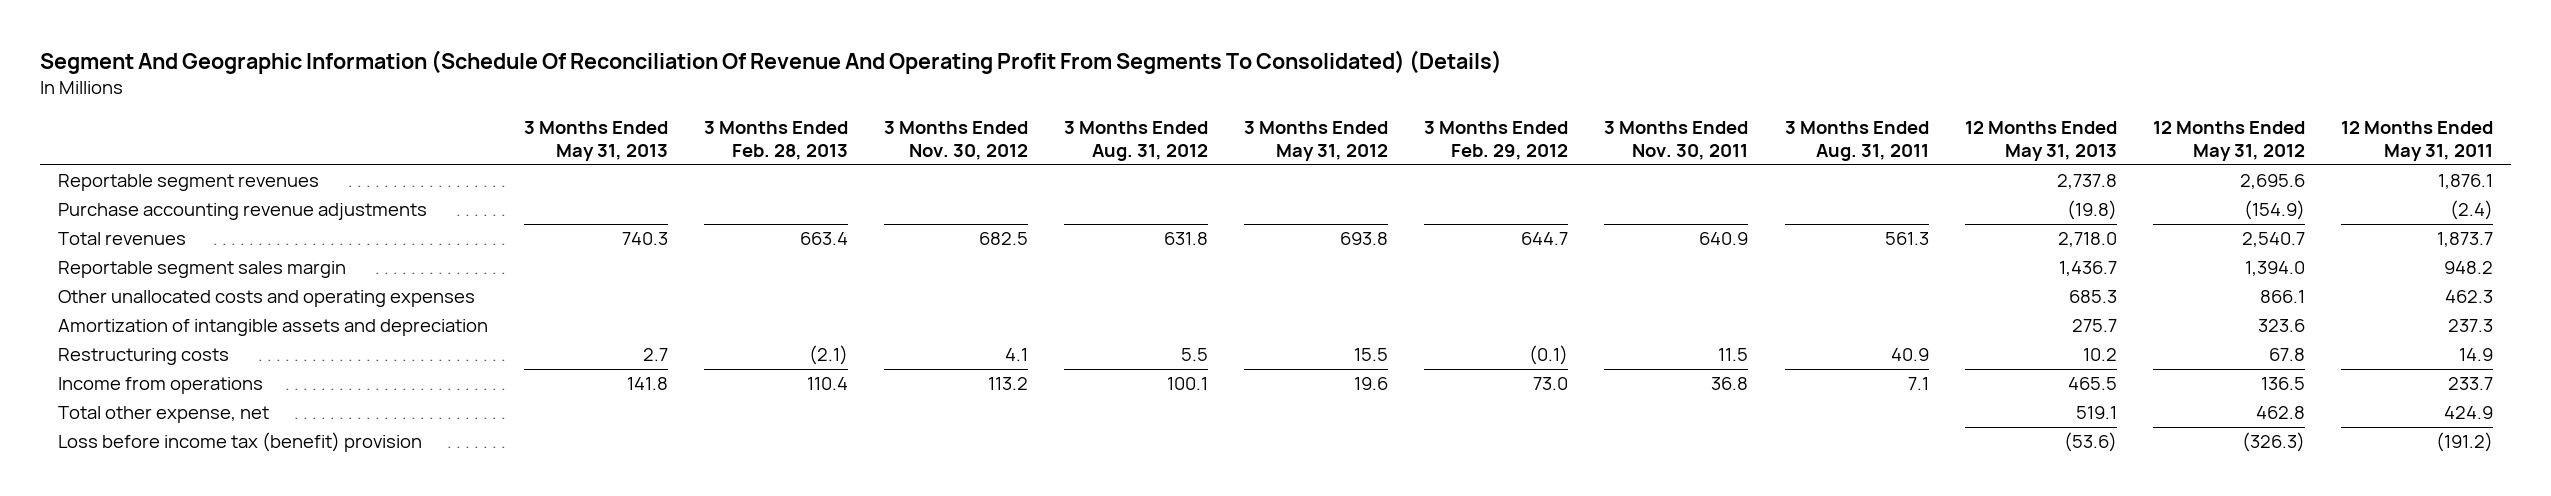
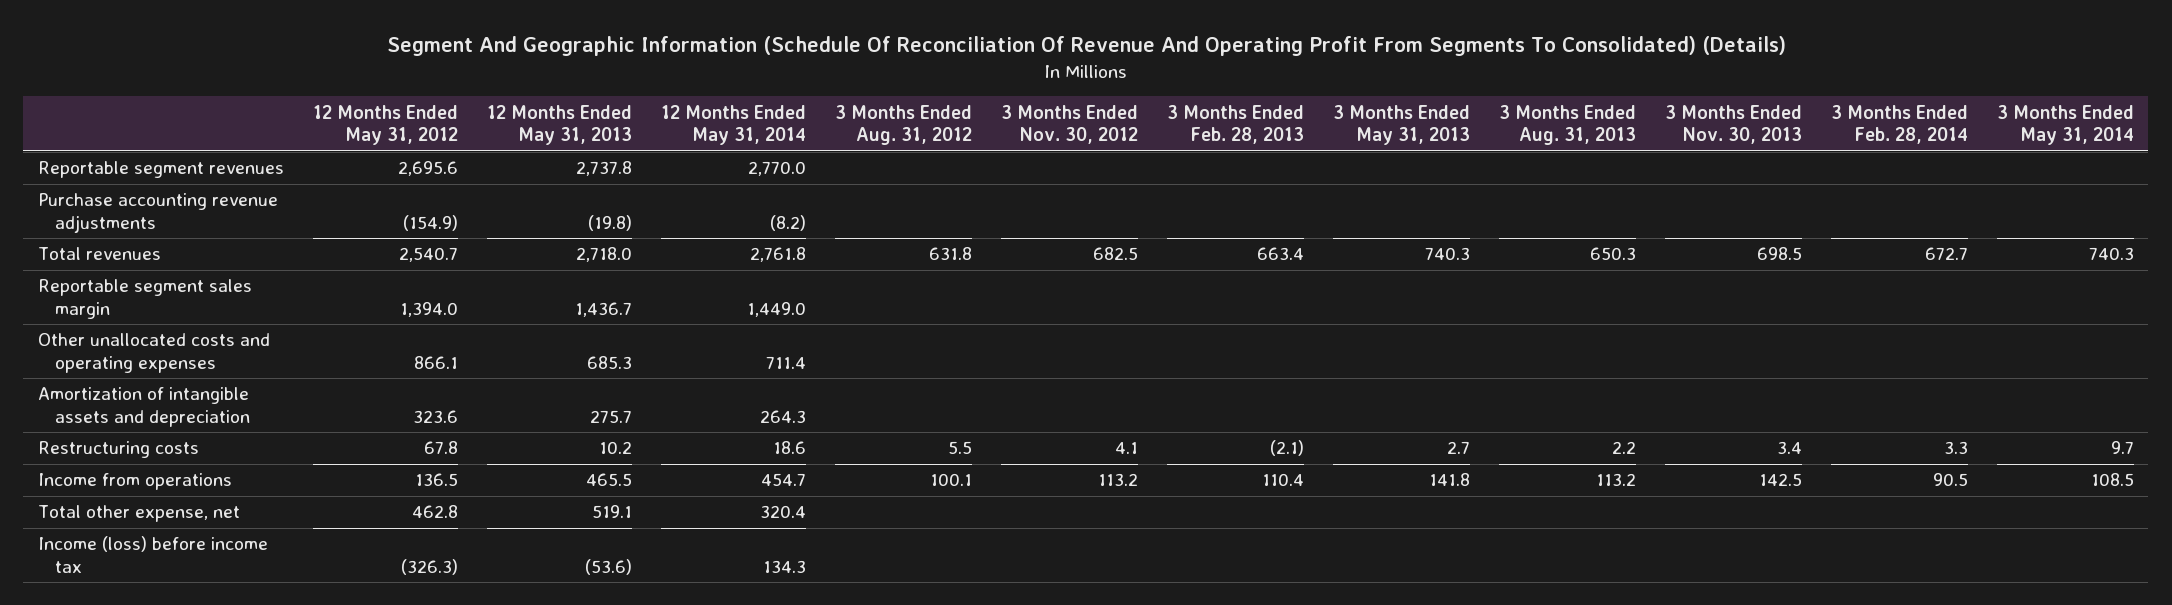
- | 3 Months Ended May 31, 2013 | 3 Months Ended Feb. 28, 2013 | 3 Months Ended Nov. 30, 2012 | 3 Months Ended Aug. 31, 2012 | 3 Months Ended May 31, 2012 | 3 Months Ended Feb. 29, 2012 | 3 Months Ended Nov. 30, 2011 | 3 Months Ended Aug. 31, 2011 | 12 Months Ended May 31, 2013 | 12 Months Ended May 31, 2012 | 12 Months Ended May 31, 2011
+ | 12 Months Ended May 31, 2012 | 12 Months Ended May 31, 2013 | 12 Months Ended May 31, 2014 | 3 Months Ended Aug. 31, 2012 | 3 Months Ended Nov. 30, 2012 | 3 Months Ended Feb. 28, 2013 | 3 Months Ended May 31, 2013 | 3 Months Ended Aug. 31, 2013 | 3 Months Ended Nov. 30, 2013 | 3 Months Ended Feb. 28, 2014 | 3 Months Ended May 31, 2014
- Loss before income tax (benefit) provision | | | | | | | | | (53.6) | (326.3) | (191.2)
+ Income (loss) before income tax | (326.3) | (53.6) | 134.3 | | | | | | | |

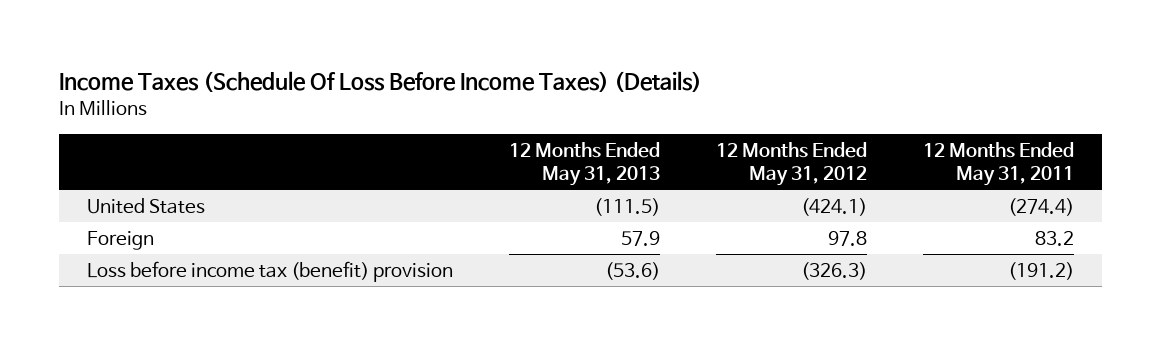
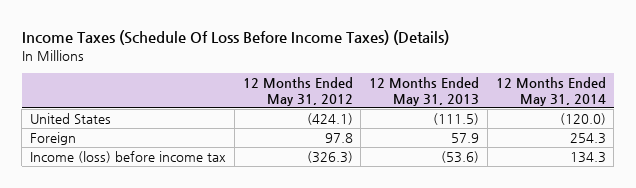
- | 12 Months Ended May 31, 2013 | 12 Months Ended May 31, 2012 | 12 Months Ended May 31, 2011
+ | 12 Months Ended May 31, 2012 | 12 Months Ended May 31, 2013 | 12 Months Ended May 31, 2014
- Loss before income tax (benefit) provision | (53.6) | (326.3) | (191.2)
+ Income (loss) before income tax | (326.3) | (53.6) | 134.3

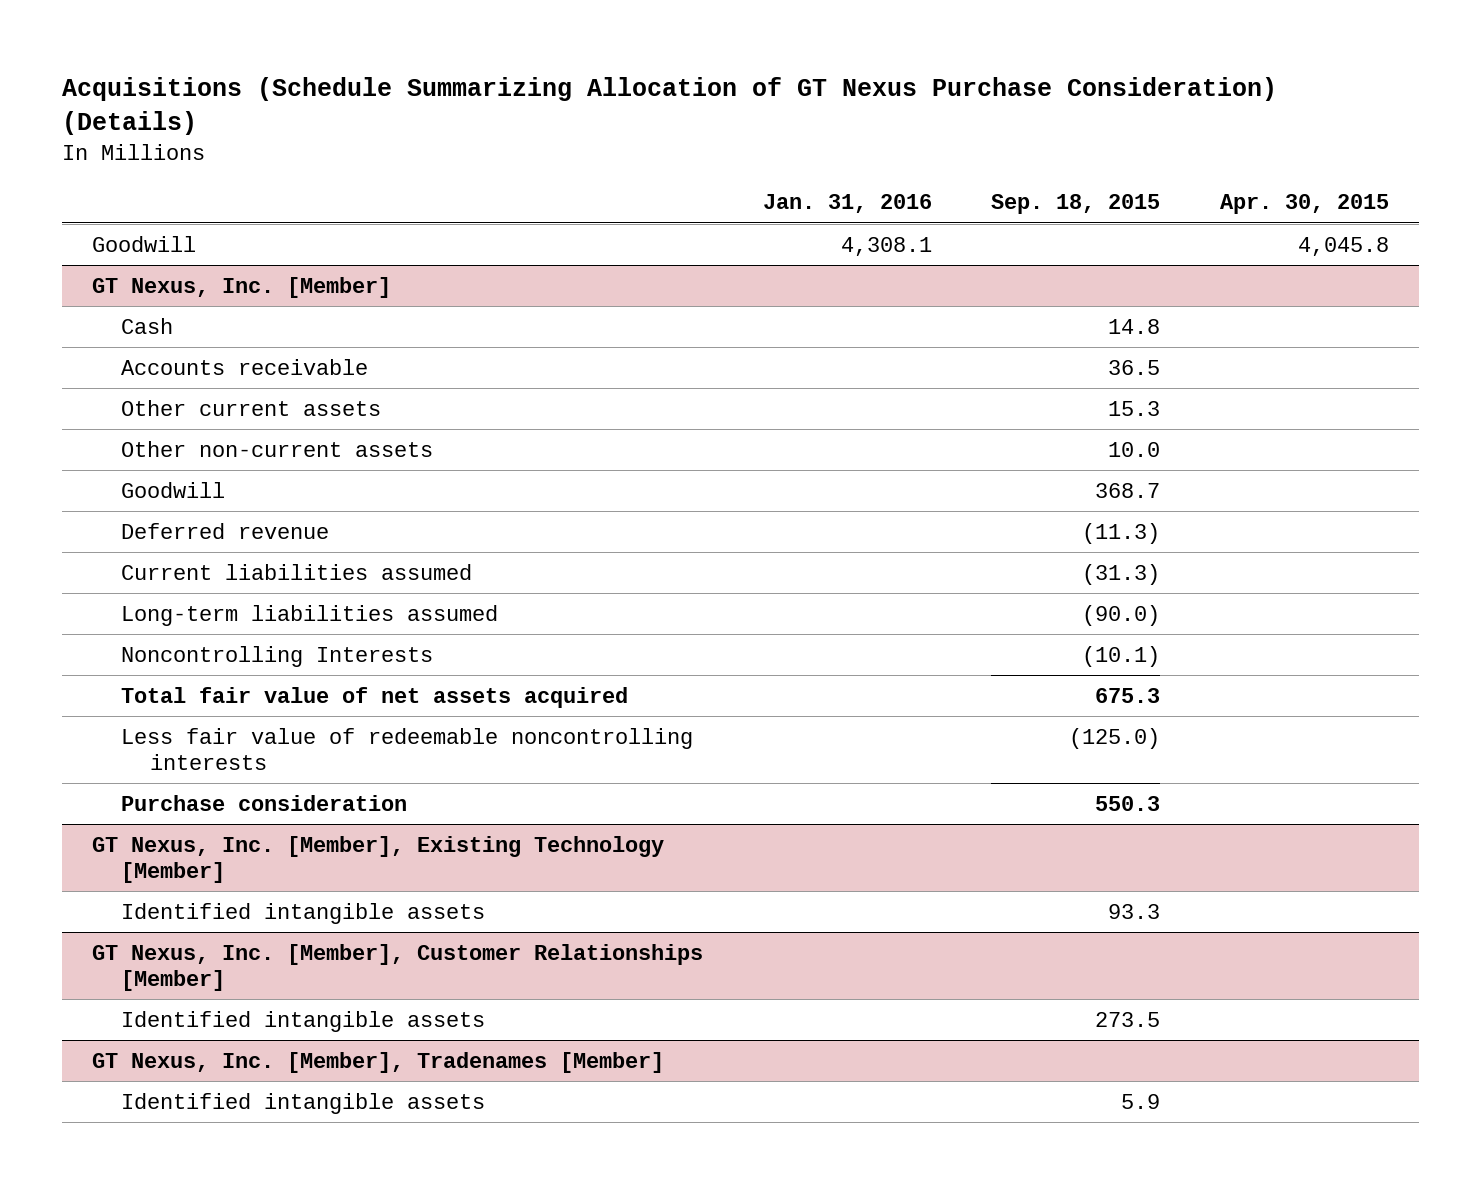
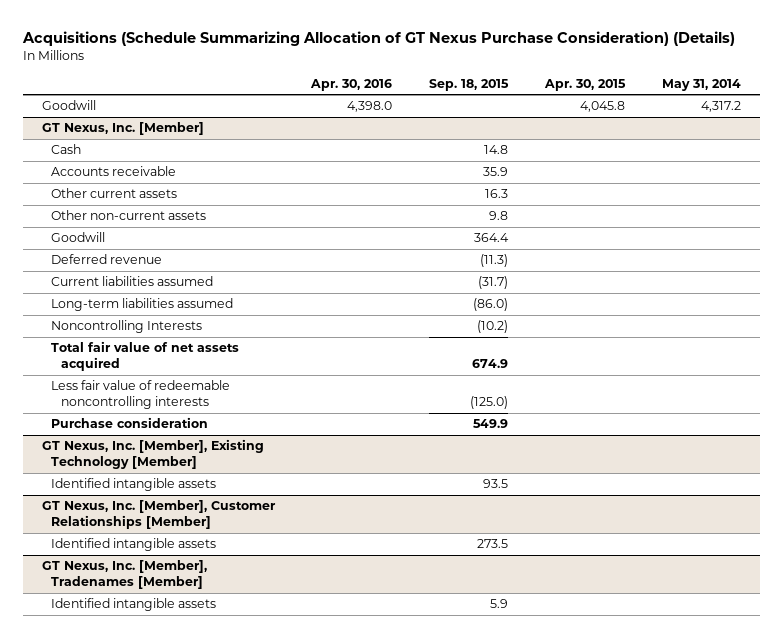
- | Jan. 31, 2016 | Sep. 18, 2015 | Apr. 30, 2015
+ | Apr. 30, 2016 | Sep. 18, 2015 | Apr. 30, 2015 | May 31, 2014
@ GT Nexus, Inc. [Member]
- Accounts receivable | | 36.5 |
- Other current assets | | 15.3 |
- Other non-current assets | | 10.0 |
- Goodwill | | 368.7 |
+ Accounts receivable | | 35.9 | |
+ Other current assets | | 16.3 | |
+ Other non-current assets | | 9.8 | |
+ Goodwill | | 364.4 | |
- Current liabilities assumed | | (31.3) |
- Long-term liabilities assumed | | (90.0) |
- Noncontrolling Interests | | (10.1) |
- Total fair value of net assets acquired | | 675.3 |
+ Current liabilities assumed | | (31.7) | |
+ Long-term liabilities assumed | | (86.0) | |
+ Noncontrolling Interests | | (10.2) | |
+ Total fair value of net assets acquired | | 674.9 | |
- Purchase consideration | | 550.3 |
+ Purchase consideration | | 549.9 | |
@ GT Nexus, Inc. [Member], Existing Technology [Member]
- Identified intangible assets | | 93.3 |
+ Identified intangible assets | | 93.5 | |

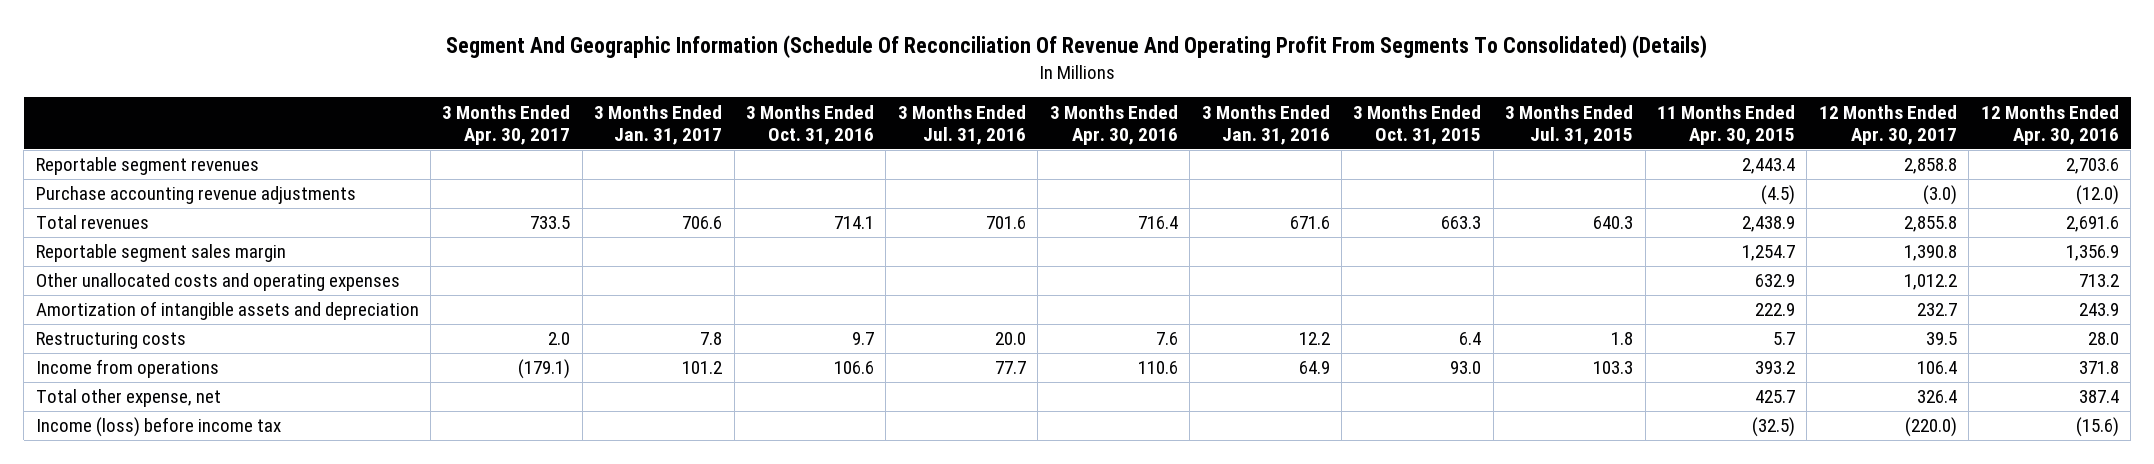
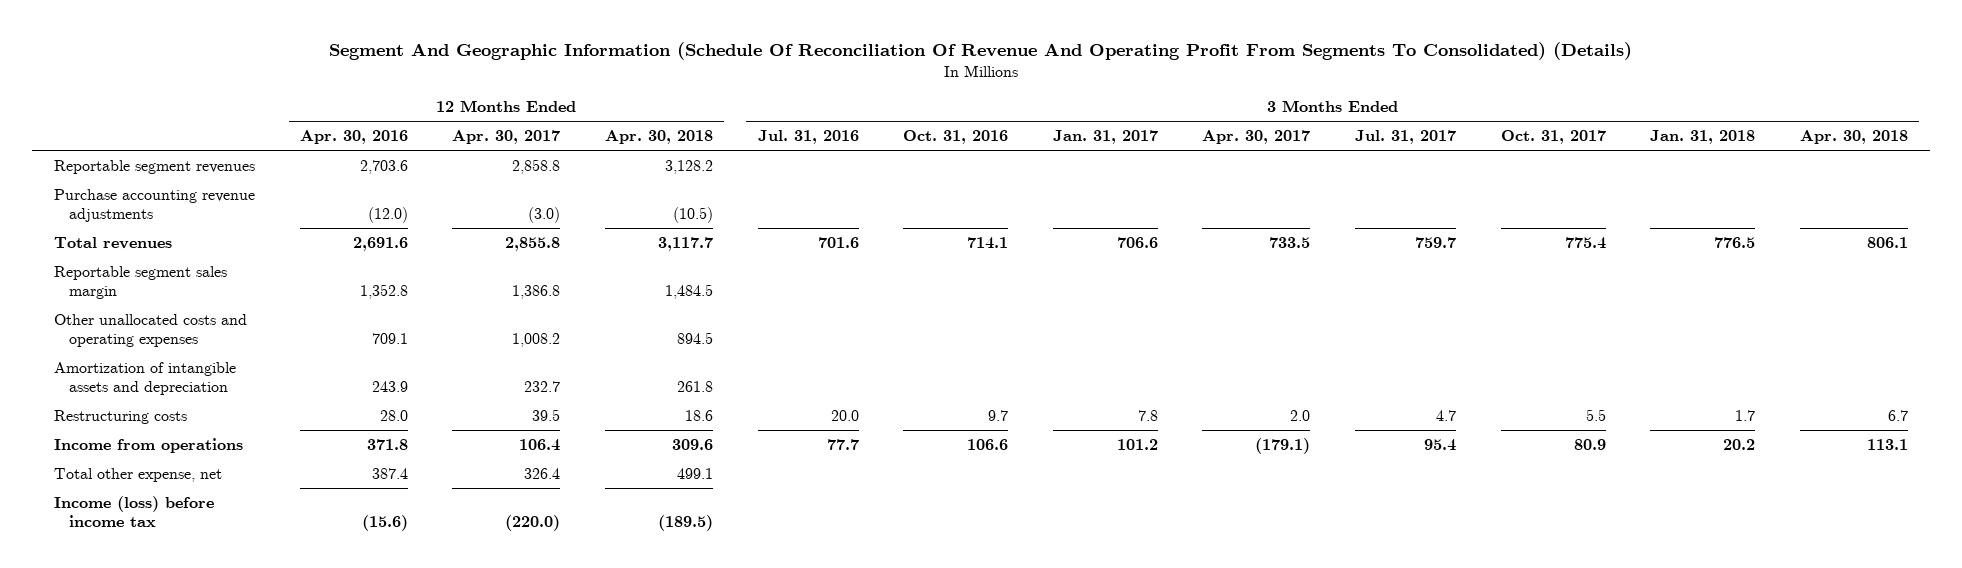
- | 3 Months Ended Apr. 30, 2017 | 3 Months Ended Jan. 31, 2017 | 3 Months Ended Oct. 31, 2016 | 3 Months Ended Jul. 31, 2016 | 3 Months Ended Apr. 30, 2016 | 3 Months Ended Jan. 31, 2016 | 3 Months Ended Oct. 31, 2015 | 3 Months Ended Jul. 31, 2015 | 11 Months Ended Apr. 30, 2015 | 12 Months Ended Apr. 30, 2017 | 12 Months Ended Apr. 30, 2016
+ | 12 Months Ended Apr. 30, 2016 | 12 Months Ended Apr. 30, 2017 | 12 Months Ended Apr. 30, 2018 | 3 Months Ended Jul. 31, 2016 | 3 Months Ended Oct. 31, 2016 | 3 Months Ended Jan. 31, 2017 | 3 Months Ended Apr. 30, 2017 | 3 Months Ended Jul. 31, 2017 | 3 Months Ended Oct. 31, 2017 | 3 Months Ended Jan. 31, 2018 | 3 Months Ended Apr. 30, 2018
- Reportable segment sales margin | | | | | | | | | 1,254.7 | 1,390.8 | 1,356.9
- Other unallocated costs and operating expenses | | | | | | | | | 632.9 | 1,012.2 | 713.2
+ Reportable segment sales margin | 1,352.8 | 1,386.8 | 1,484.5 | | | | | | | |
+ Other unallocated costs and operating expenses | 709.1 | 1,008.2 | 894.5 | | | | | | | |

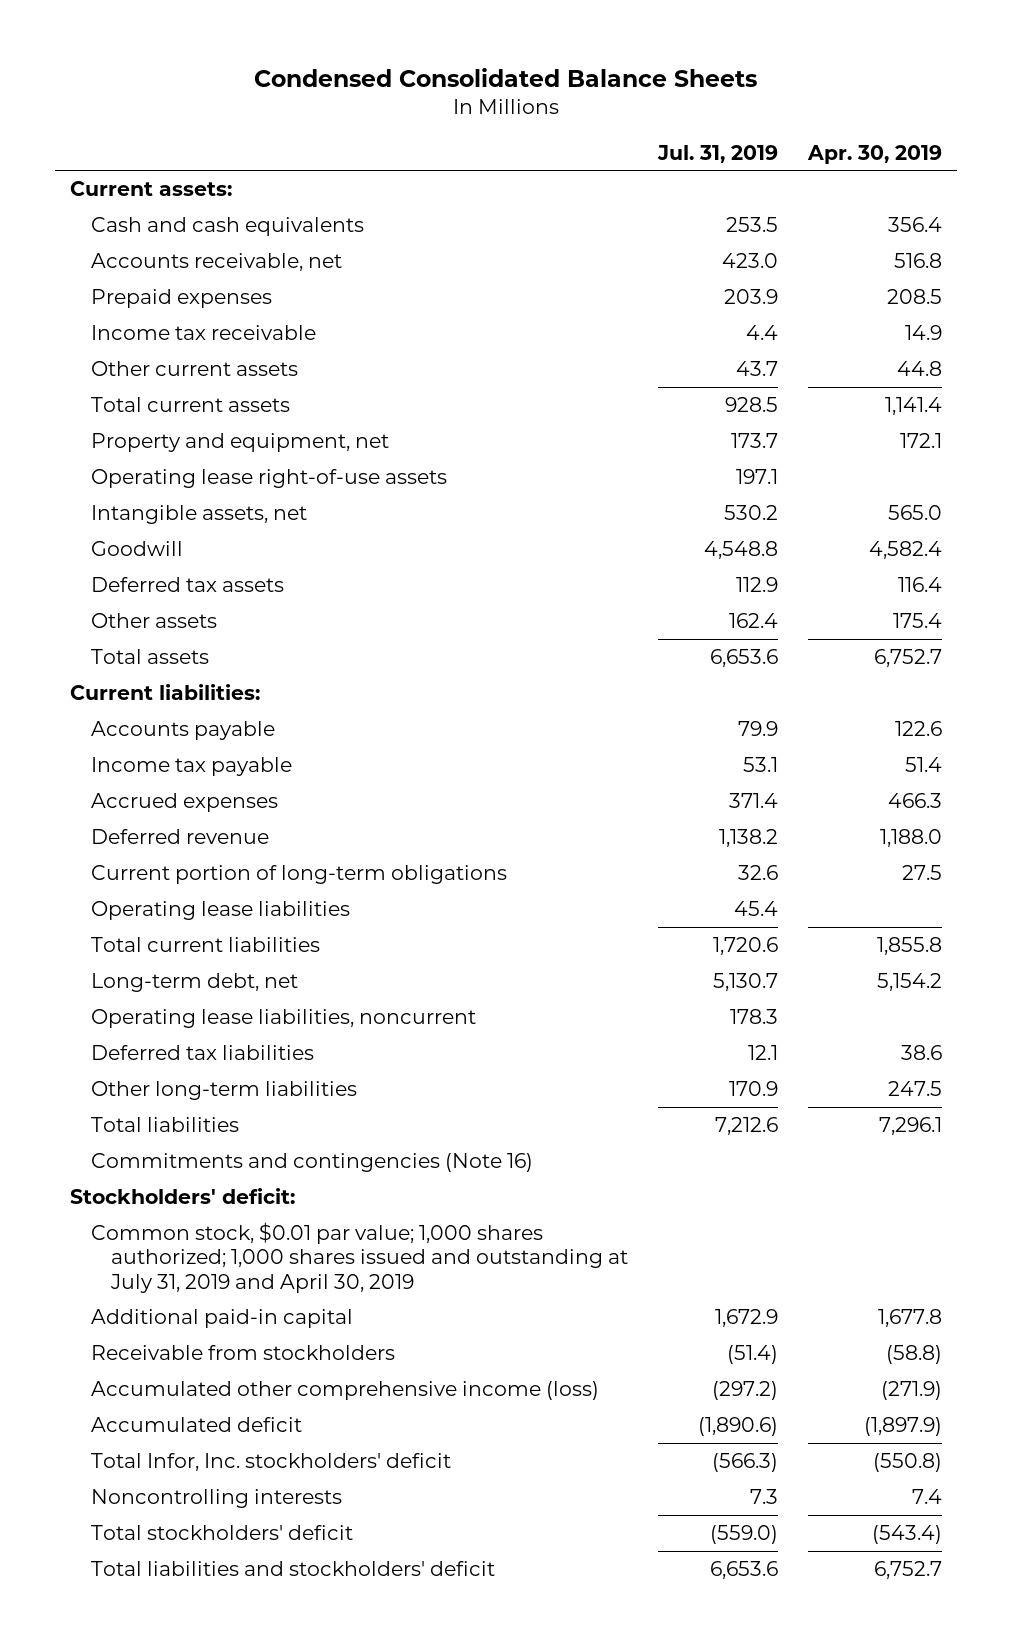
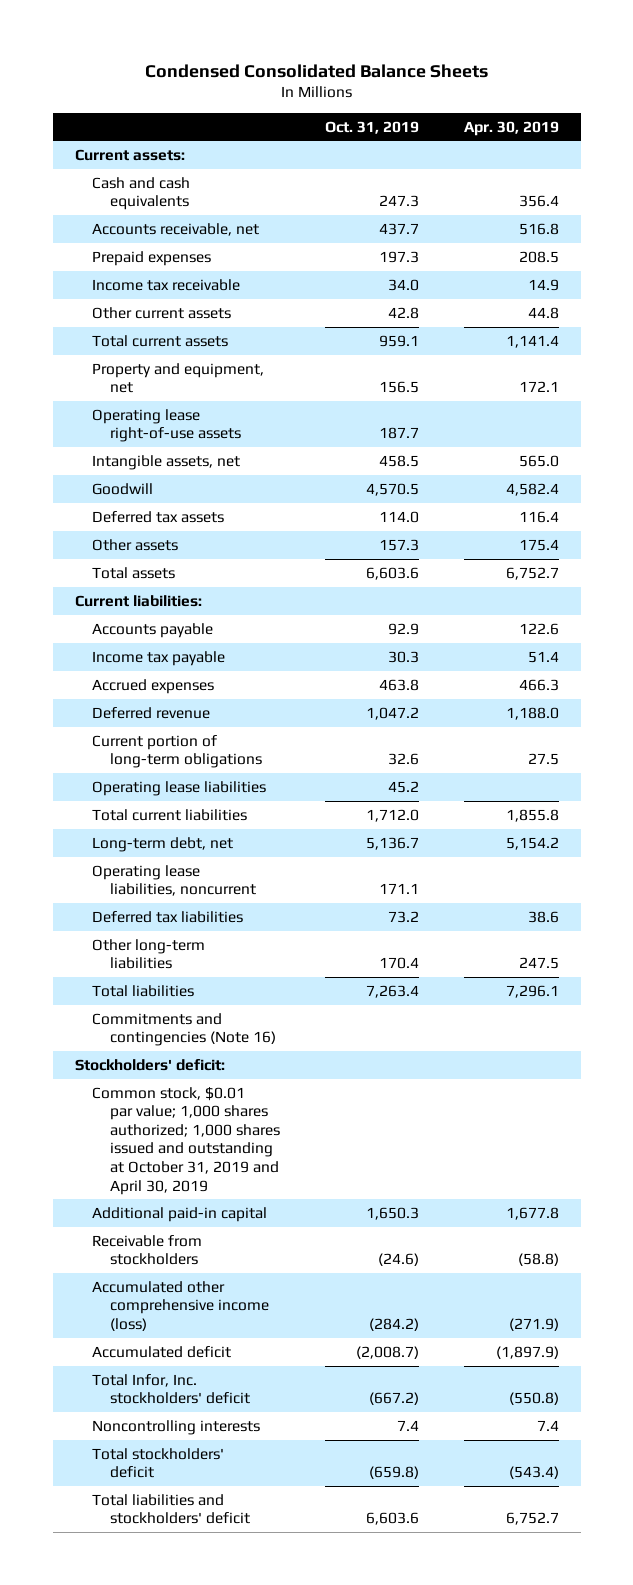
- | Jul. 31, 2019 | Apr. 30, 2019
+ | Oct. 31, 2019 | Apr. 30, 2019
- Common stock, $0.01 par value; 1,000 shares authorized; 1,000 shares issued and outstanding at July 31, 2019 and April 30, 2019
+ Common stock, $0.01 par value; 1,000 shares authorized; 1,000 shares issued and outstanding at October 31, 2019 and April 30, 2019

